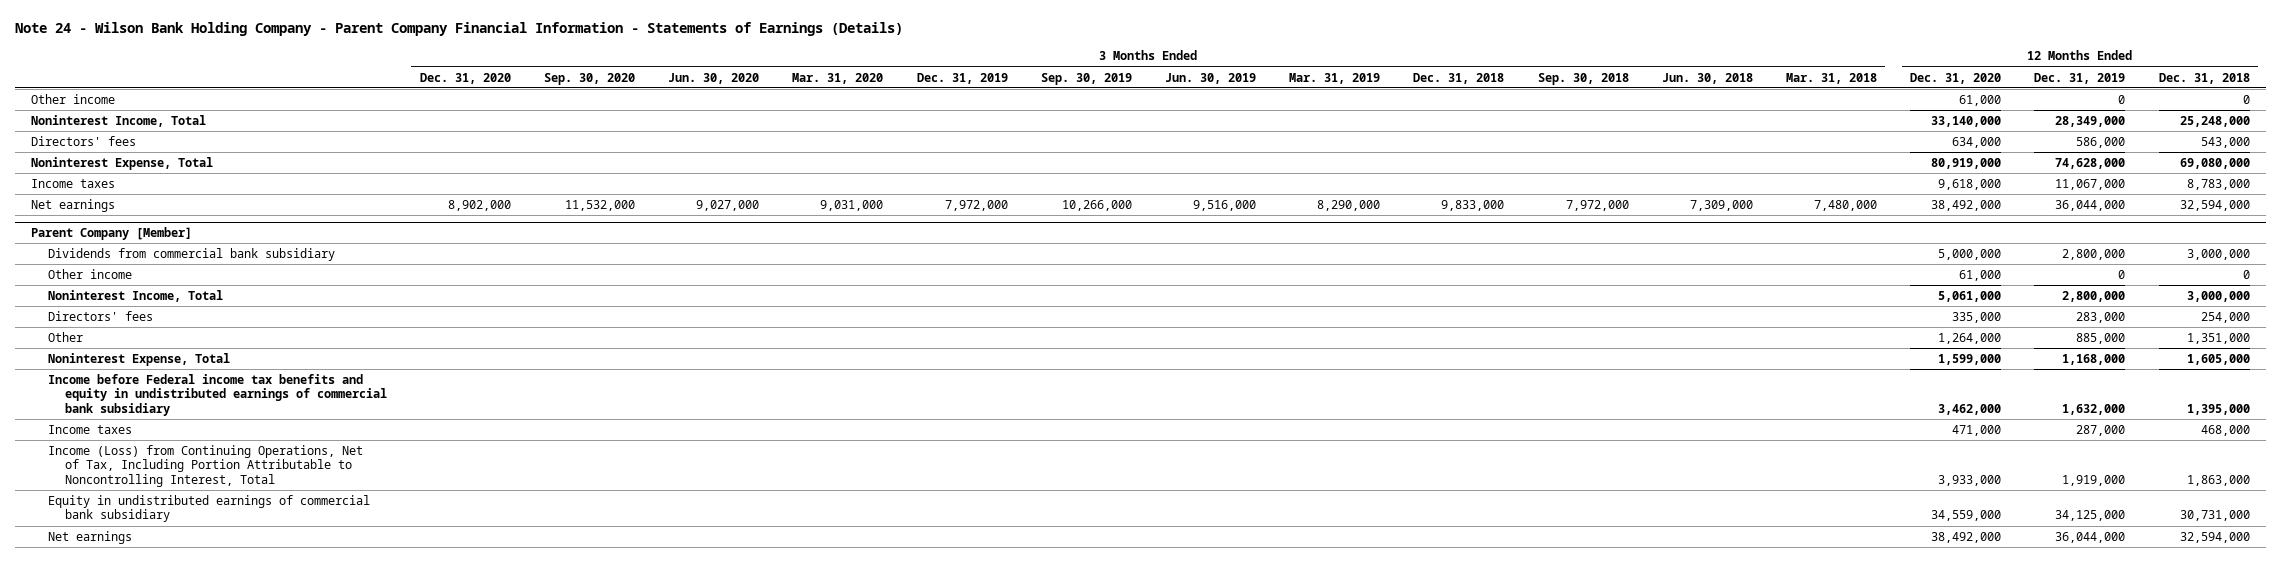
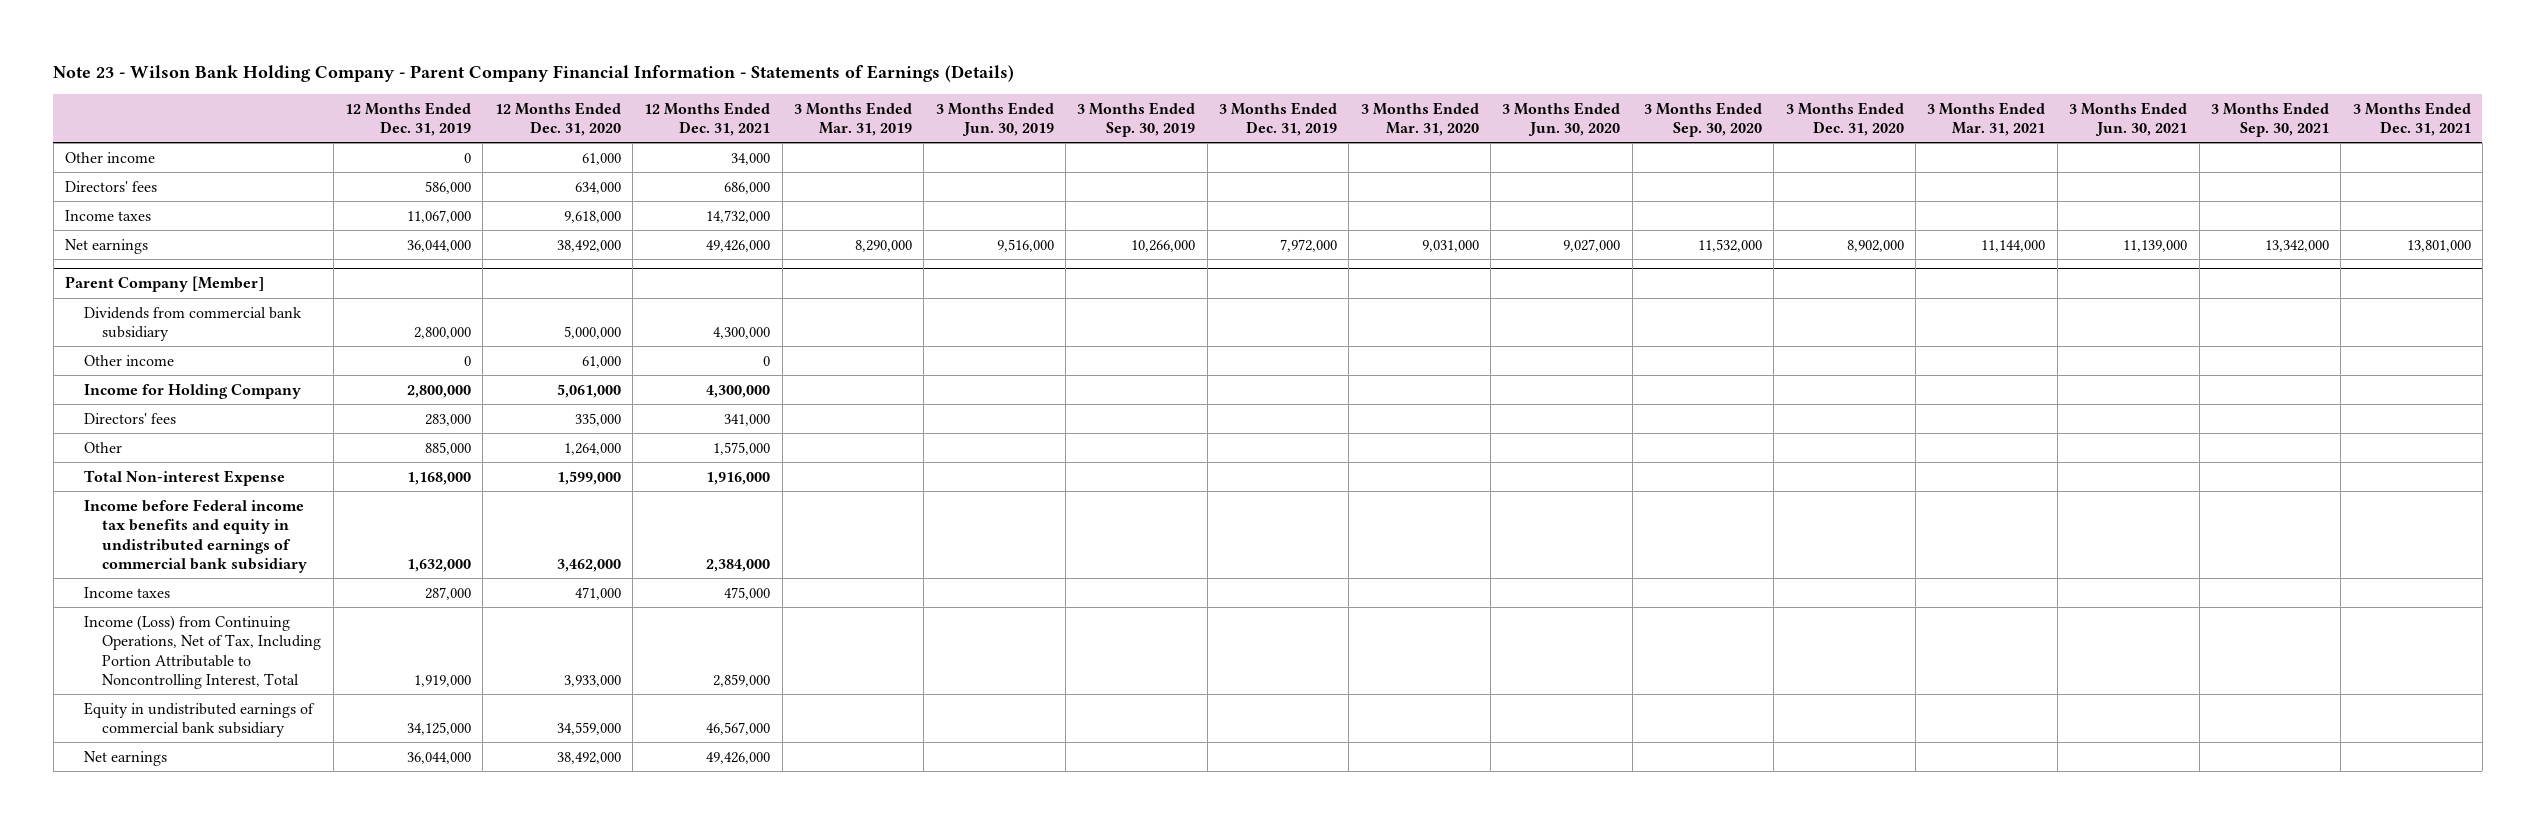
- Note 24 - Wilson Bank Holding Company - Parent Company Financial Information - Statements of Earnings (Details)
+ Note 23 - Wilson Bank Holding Company - Parent Company Financial Information - Statements of Earnings (Details)
- | 3 Months Ended Dec. 31, 2020 | 3 Months Ended Sep. 30, 2020 | 3 Months Ended Jun. 30, 2020 | 3 Months Ended Mar. 31, 2020 | 3 Months Ended Dec. 31, 2019 | 3 Months Ended Sep. 30, 2019 | 3 Months Ended Jun. 30, 2019 | 3 Months Ended Mar. 31, 2019 | 3 Months Ended Dec. 31, 2018 | 3 Months Ended Sep. 30, 2018 | 3 Months Ended Jun. 30, 2018 | 3 Months Ended Mar. 31, 2018 | 12 Months Ended Dec. 31, 2020 | 12 Months Ended Dec. 31, 2019 | 12 Months Ended Dec. 31, 2018
+ | 12 Months Ended Dec. 31, 2019 | 12 Months Ended Dec. 31, 2020 | 12 Months Ended Dec. 31, 2021 | 3 Months Ended Mar. 31, 2019 | 3 Months Ended Jun. 30, 2019 | 3 Months Ended Sep. 30, 2019 | 3 Months Ended Dec. 31, 2019 | 3 Months Ended Mar. 31, 2020 | 3 Months Ended Jun. 30, 2020 | 3 Months Ended Sep. 30, 2020 | 3 Months Ended Dec. 31, 2020 | 3 Months Ended Mar. 31, 2021 | 3 Months Ended Jun. 30, 2021 | 3 Months Ended Sep. 30, 2021 | 3 Months Ended Dec. 31, 2021
- Noninterest Income, Total | | | | | | | | | | | | | 33,140,000 | 28,349,000 | 25,248,000
- Noninterest Expense, Total | | | | | | | | | | | | | 80,919,000 | 74,628,000 | 69,080,000
@ Parent Company [Member]
- Noninterest Income, Total | | | | | | | | | | | | | 5,061,000 | 2,800,000 | 3,000,000
+ Income for Holding Company | 2,800,000 | 5,061,000 | 4,300,000 | | | | | | | | | | | |
- Noninterest Expense, Total | | | | | | | | | | | | | 1,599,000 | 1,168,000 | 1,605,000
+ Total Non-interest Expense | 1,168,000 | 1,599,000 | 1,916,000 | | | | | | | | | | | |

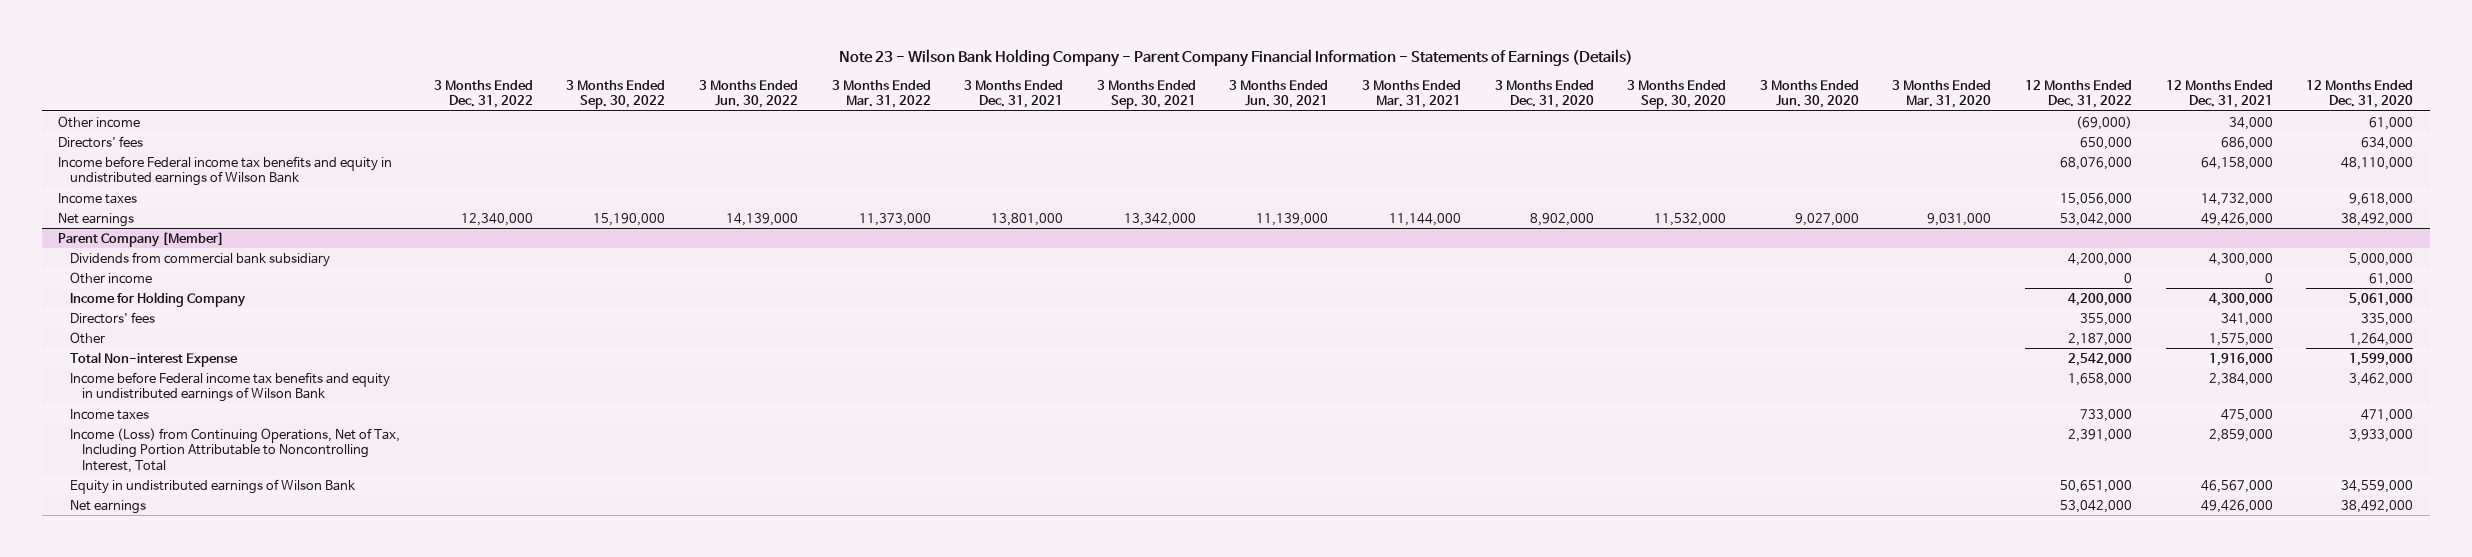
- | 12 Months Ended Dec. 31, 2019 | 12 Months Ended Dec. 31, 2020 | 12 Months Ended Dec. 31, 2021 | 3 Months Ended Mar. 31, 2019 | 3 Months Ended Jun. 30, 2019 | 3 Months Ended Sep. 30, 2019 | 3 Months Ended Dec. 31, 2019 | 3 Months Ended Mar. 31, 2020 | 3 Months Ended Jun. 30, 2020 | 3 Months Ended Sep. 30, 2020 | 3 Months Ended Dec. 31, 2020 | 3 Months Ended Mar. 31, 2021 | 3 Months Ended Jun. 30, 2021 | 3 Months Ended Sep. 30, 2021 | 3 Months Ended Dec. 31, 2021
+ | 3 Months Ended Dec. 31, 2022 | 3 Months Ended Sep. 30, 2022 | 3 Months Ended Jun. 30, 2022 | 3 Months Ended Mar. 31, 2022 | 3 Months Ended Dec. 31, 2021 | 3 Months Ended Sep. 30, 2021 | 3 Months Ended Jun. 30, 2021 | 3 Months Ended Mar. 31, 2021 | 3 Months Ended Dec. 31, 2020 | 3 Months Ended Sep. 30, 2020 | 3 Months Ended Jun. 30, 2020 | 3 Months Ended Mar. 31, 2020 | 12 Months Ended Dec. 31, 2022 | 12 Months Ended Dec. 31, 2021 | 12 Months Ended Dec. 31, 2020
+ Income before Federal income tax benefits and equity in undistributed earnings of Wilson Bank | | | | | | | | | | | | | 68,076,000 | 64,158,000 | 48,110,000
@ Parent Company [Member]
- Income before Federal income tax benefits and equity in undistributed earnings of commercial bank subsidiary | 1,632,000 | 3,462,000 | 2,384,000 | | | | | | | | | | | |
+ Income before Federal income tax benefits and equity in undistributed earnings of Wilson Bank | | | | | | | | | | | | | 1,658,000 | 2,384,000 | 3,462,000
- Equity in undistributed earnings of commercial bank subsidiary | 34,125,000 | 34,559,000 | 46,567,000 | | | | | | | | | | | |
+ Equity in undistributed earnings of Wilson Bank | | | | | | | | | | | | | 50,651,000 | 46,567,000 | 34,559,000

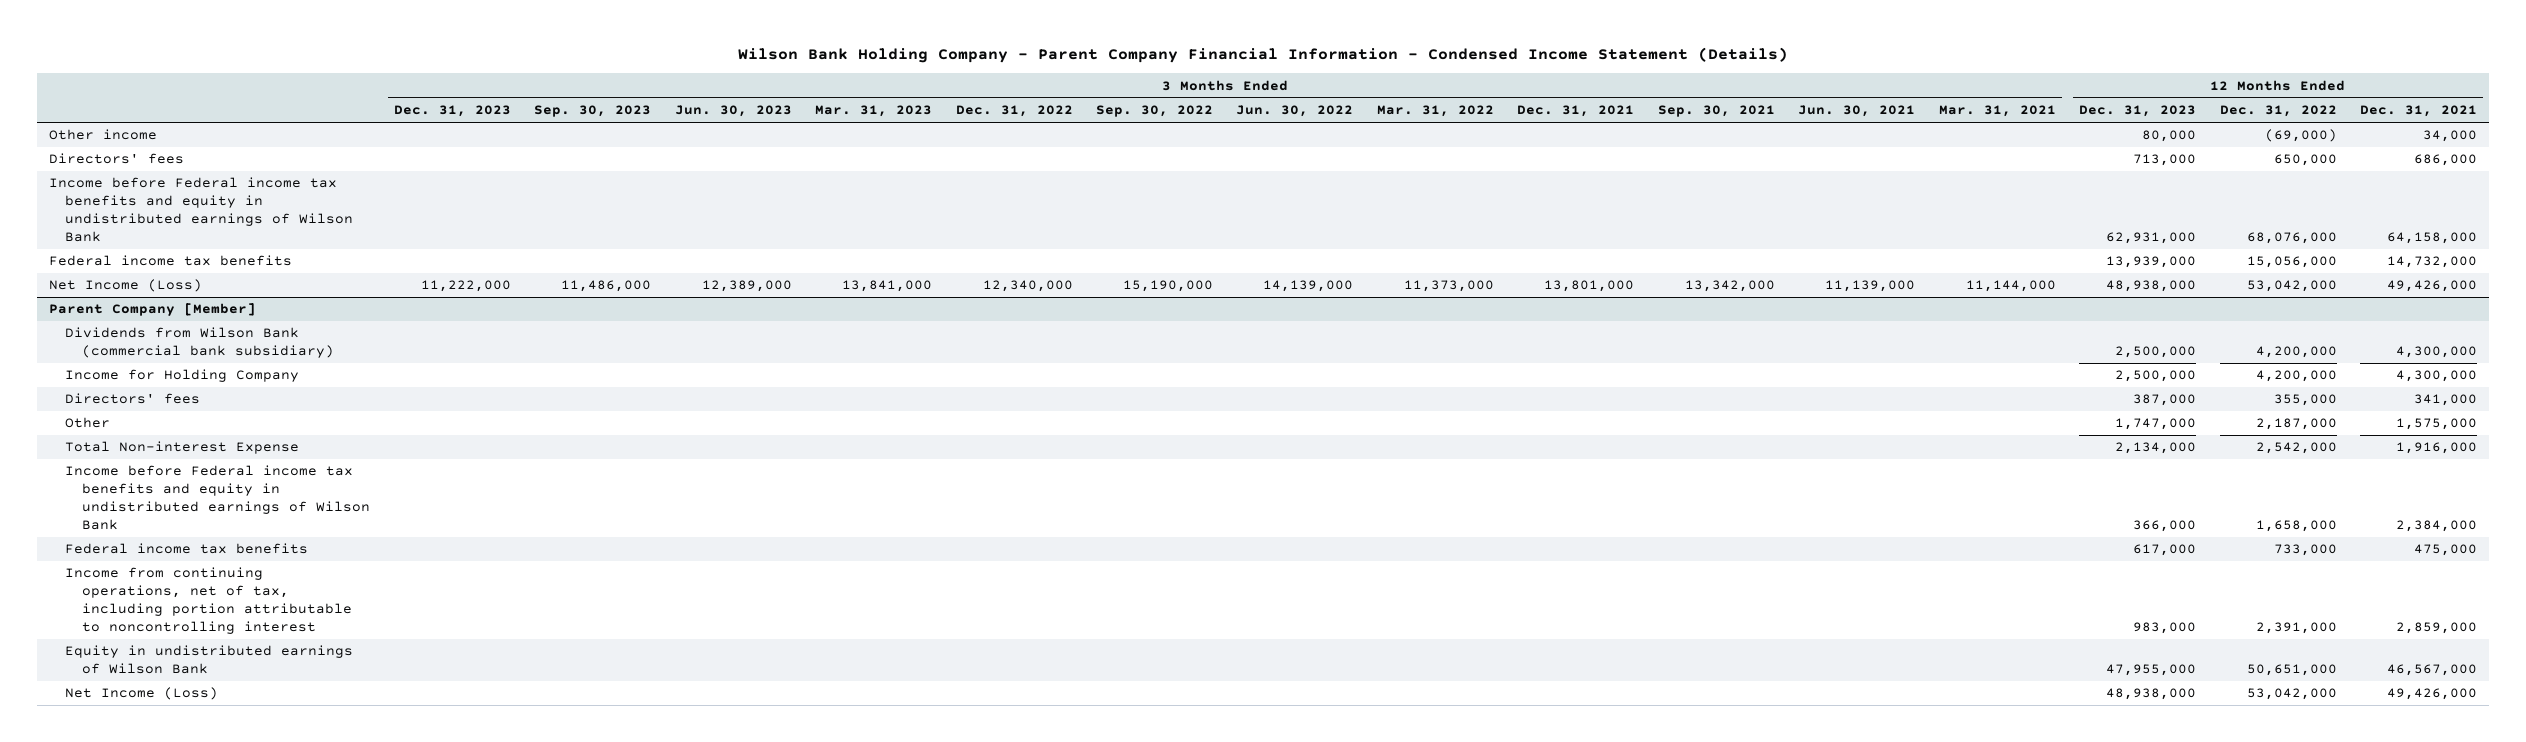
- Note 23 - Wilson Bank Holding Company - Parent Company Financial Information - Statements of Earnings (Details)
+ Wilson Bank Holding Company - Parent Company Financial Information - Condensed Income Statement (Details)
- | 3 Months Ended Dec. 31, 2022 | 3 Months Ended Sep. 30, 2022 | 3 Months Ended Jun. 30, 2022 | 3 Months Ended Mar. 31, 2022 | 3 Months Ended Dec. 31, 2021 | 3 Months Ended Sep. 30, 2021 | 3 Months Ended Jun. 30, 2021 | 3 Months Ended Mar. 31, 2021 | 3 Months Ended Dec. 31, 2020 | 3 Months Ended Sep. 30, 2020 | 3 Months Ended Jun. 30, 2020 | 3 Months Ended Mar. 31, 2020 | 12 Months Ended Dec. 31, 2022 | 12 Months Ended Dec. 31, 2021 | 12 Months Ended Dec. 31, 2020
+ | 3 Months Ended Dec. 31, 2023 | 3 Months Ended Sep. 30, 2023 | 3 Months Ended Jun. 30, 2023 | 3 Months Ended Mar. 31, 2023 | 3 Months Ended Dec. 31, 2022 | 3 Months Ended Sep. 30, 2022 | 3 Months Ended Jun. 30, 2022 | 3 Months Ended Mar. 31, 2022 | 3 Months Ended Dec. 31, 2021 | 3 Months Ended Sep. 30, 2021 | 3 Months Ended Jun. 30, 2021 | 3 Months Ended Mar. 31, 2021 | 12 Months Ended Dec. 31, 2023 | 12 Months Ended Dec. 31, 2022 | 12 Months Ended Dec. 31, 2021
- Income taxes | | | | | | | | | | | | | 15,056,000 | 14,732,000 | 9,618,000
- Net earnings | 12,340,000 | 15,190,000 | 14,139,000 | 11,373,000 | 13,801,000 | 13,342,000 | 11,139,000 | 11,144,000 | 8,902,000 | 11,532,000 | 9,027,000 | 9,031,000 | 53,042,000 | 49,426,000 | 38,492,000
+ Federal income tax benefits | | | | | | | | | | | | | 13,939,000 | 15,056,000 | 14,732,000
+ Net Income (Loss) | 11,222,000 | 11,486,000 | 12,389,000 | 13,841,000 | 12,340,000 | 15,190,000 | 14,139,000 | 11,373,000 | 13,801,000 | 13,342,000 | 11,139,000 | 11,144,000 | 48,938,000 | 53,042,000 | 49,426,000
@ Parent Company [Member]
- Dividends from commercial bank subsidiary | | | | | | | | | | | | | 4,200,000 | 4,300,000 | 5,000,000
- Other income | | | | | | | | | | | | | 0 | 0 | 61,000
+ Dividends from Wilson Bank (commercial bank subsidiary) | | | | | | | | | | | | | 2,500,000 | 4,200,000 | 4,300,000
- Income taxes | | | | | | | | | | | | | 733,000 | 475,000 | 471,000
- Income (Loss) from Continuing Operations, Net of Tax, Including Portion Attributable to Noncontrolling Interest, Total | | | | | | | | | | | | | 2,391,000 | 2,859,000 | 3,933,000
+ Federal income tax benefits | | | | | | | | | | | | | 617,000 | 733,000 | 475,000
+ Income from continuing operations, net of tax, including portion attributable to noncontrolling interest | | | | | | | | | | | | | 983,000 | 2,391,000 | 2,859,000
- Net earnings | | | | | | | | | | | | | 53,042,000 | 49,426,000 | 38,492,000
+ Net Income (Loss) | | | | | | | | | | | | | 48,938,000 | 53,042,000 | 49,426,000

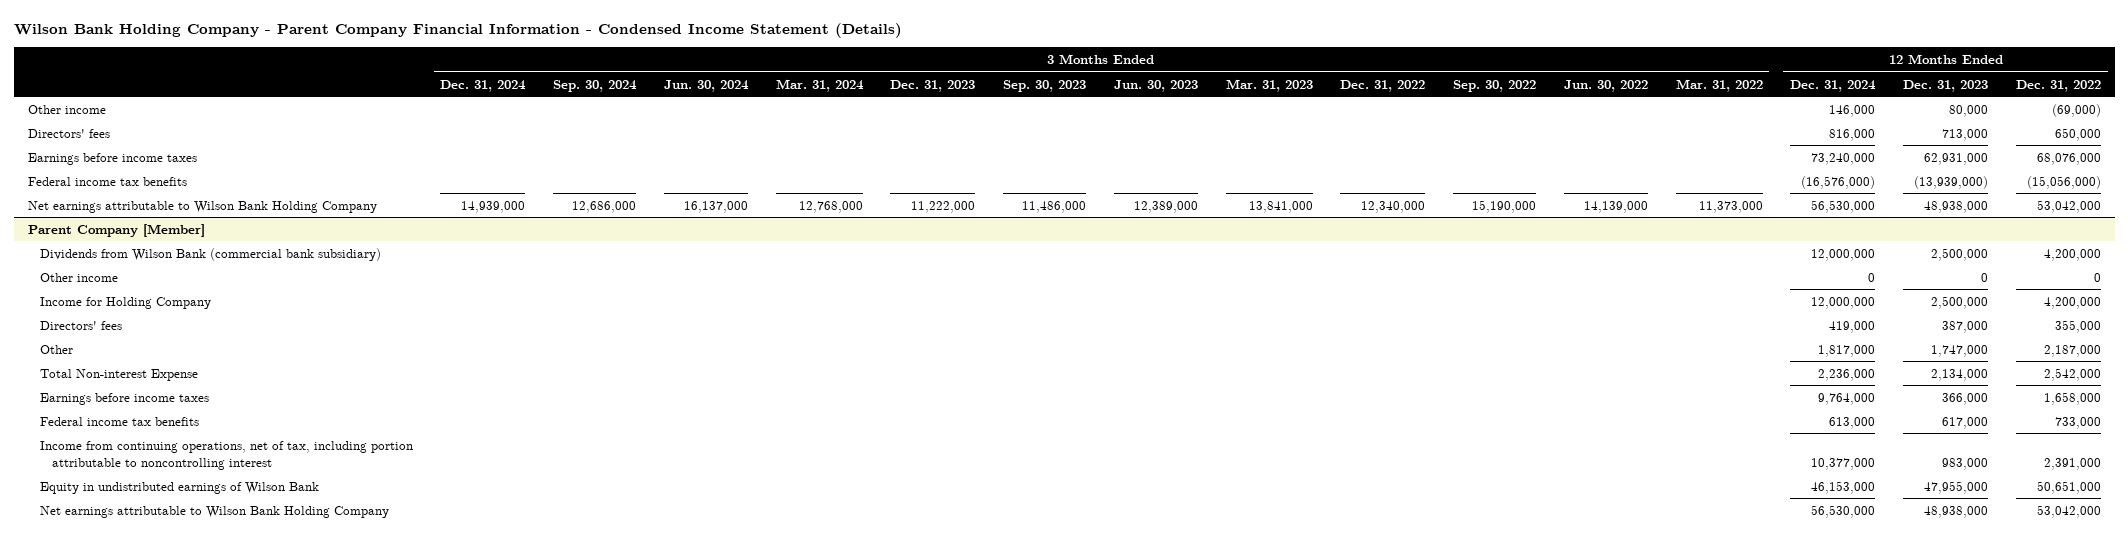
- | 3 Months Ended Dec. 31, 2023 | 3 Months Ended Sep. 30, 2023 | 3 Months Ended Jun. 30, 2023 | 3 Months Ended Mar. 31, 2023 | 3 Months Ended Dec. 31, 2022 | 3 Months Ended Sep. 30, 2022 | 3 Months Ended Jun. 30, 2022 | 3 Months Ended Mar. 31, 2022 | 3 Months Ended Dec. 31, 2021 | 3 Months Ended Sep. 30, 2021 | 3 Months Ended Jun. 30, 2021 | 3 Months Ended Mar. 31, 2021 | 12 Months Ended Dec. 31, 2023 | 12 Months Ended Dec. 31, 2022 | 12 Months Ended Dec. 31, 2021
+ | 3 Months Ended Dec. 31, 2024 | 3 Months Ended Sep. 30, 2024 | 3 Months Ended Jun. 30, 2024 | 3 Months Ended Mar. 31, 2024 | 3 Months Ended Dec. 31, 2023 | 3 Months Ended Sep. 30, 2023 | 3 Months Ended Jun. 30, 2023 | 3 Months Ended Mar. 31, 2023 | 3 Months Ended Dec. 31, 2022 | 3 Months Ended Sep. 30, 2022 | 3 Months Ended Jun. 30, 2022 | 3 Months Ended Mar. 31, 2022 | 12 Months Ended Dec. 31, 2024 | 12 Months Ended Dec. 31, 2023 | 12 Months Ended Dec. 31, 2022
- Income before Federal income tax benefits and equity in undistributed earnings of Wilson Bank | | | | | | | | | | | | | 62,931,000 | 68,076,000 | 64,158,000
- Federal income tax benefits | | | | | | | | | | | | | 13,939,000 | 15,056,000 | 14,732,000
- Net Income (Loss) | 11,222,000 | 11,486,000 | 12,389,000 | 13,841,000 | 12,340,000 | 15,190,000 | 14,139,000 | 11,373,000 | 13,801,000 | 13,342,000 | 11,139,000 | 11,144,000 | 48,938,000 | 53,042,000 | 49,426,000
+ Earnings before income taxes | | | | | | | | | | | | | 73,240,000 | 62,931,000 | 68,076,000
+ Federal income tax benefits | | | | | | | | | | | | | (16,576,000) | (13,939,000) | (15,056,000)
+ Net earnings attributable to Wilson Bank Holding Company | 14,939,000 | 12,686,000 | 16,137,000 | 12,768,000 | 11,222,000 | 11,486,000 | 12,389,000 | 13,841,000 | 12,340,000 | 15,190,000 | 14,139,000 | 11,373,000 | 56,530,000 | 48,938,000 | 53,042,000
@ Parent Company [Member]
+ Other income | | | | | | | | | | | | | 0 | 0 | 0
- Income before Federal income tax benefits and equity in undistributed earnings of Wilson Bank | | | | | | | | | | | | | 366,000 | 1,658,000 | 2,384,000
+ Earnings before income taxes | | | | | | | | | | | | | 9,764,000 | 366,000 | 1,658,000
- Net Income (Loss) | | | | | | | | | | | | | 48,938,000 | 53,042,000 | 49,426,000
+ Net earnings attributable to Wilson Bank Holding Company | | | | | | | | | | | | | 56,530,000 | 48,938,000 | 53,042,000

